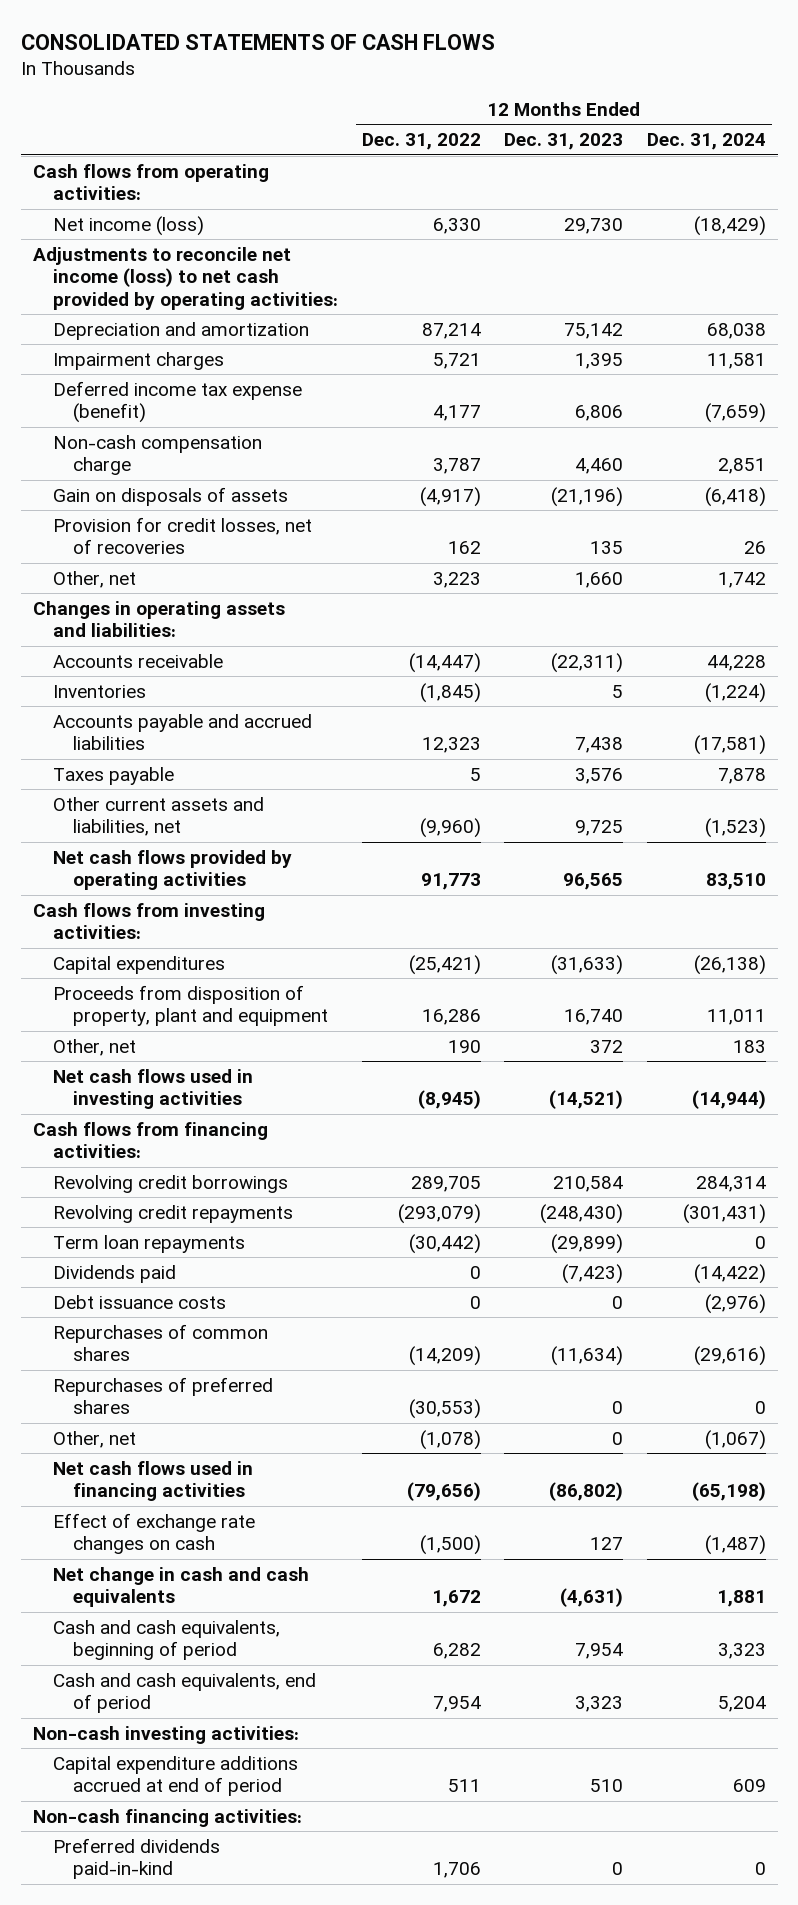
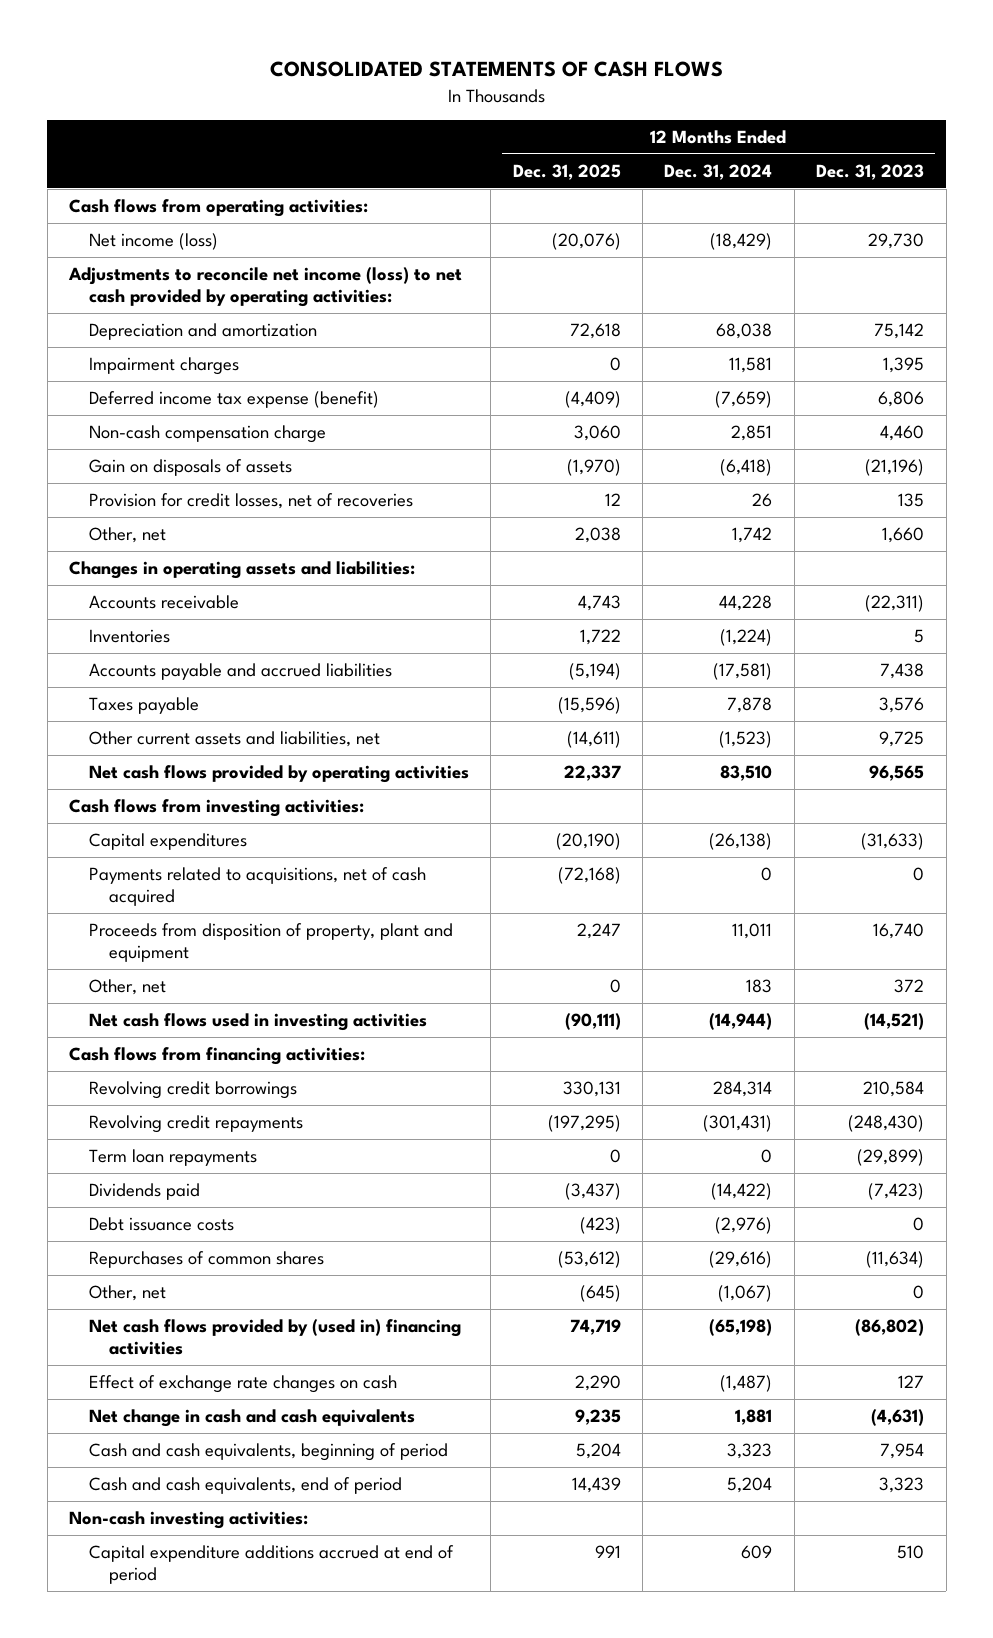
- | 12 Months Ended Dec. 31, 2022 | 12 Months Ended Dec. 31, 2023 | 12 Months Ended Dec. 31, 2024
+ | 12 Months Ended Dec. 31, 2025 | 12 Months Ended Dec. 31, 2024 | 12 Months Ended Dec. 31, 2023
+ Payments related to acquisitions, net of cash acquired | (72,168) | 0 | 0
- Repurchases of preferred shares | (30,553) | 0 | 0
- Net cash flows used in financing activities | (79,656) | (86,802) | (65,198)
+ Net cash flows provided by (used in) financing activities | 74,719 | (65,198) | (86,802)
- Non-cash financing activities:
- Preferred dividends paid-in-kind | 1,706 | 0 | 0

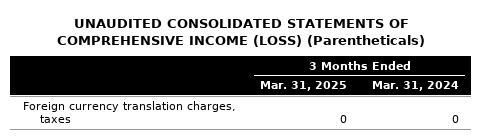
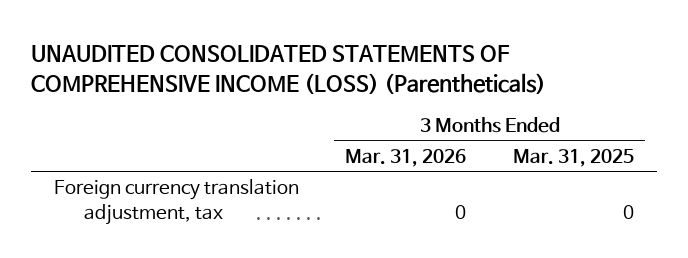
- | 3 Months Ended Mar. 31, 2025 | 3 Months Ended Mar. 31, 2024
+ | 3 Months Ended Mar. 31, 2026 | 3 Months Ended Mar. 31, 2025
- Foreign currency translation charges, taxes | 0 | 0
+ Foreign currency translation adjustment, tax | 0 | 0

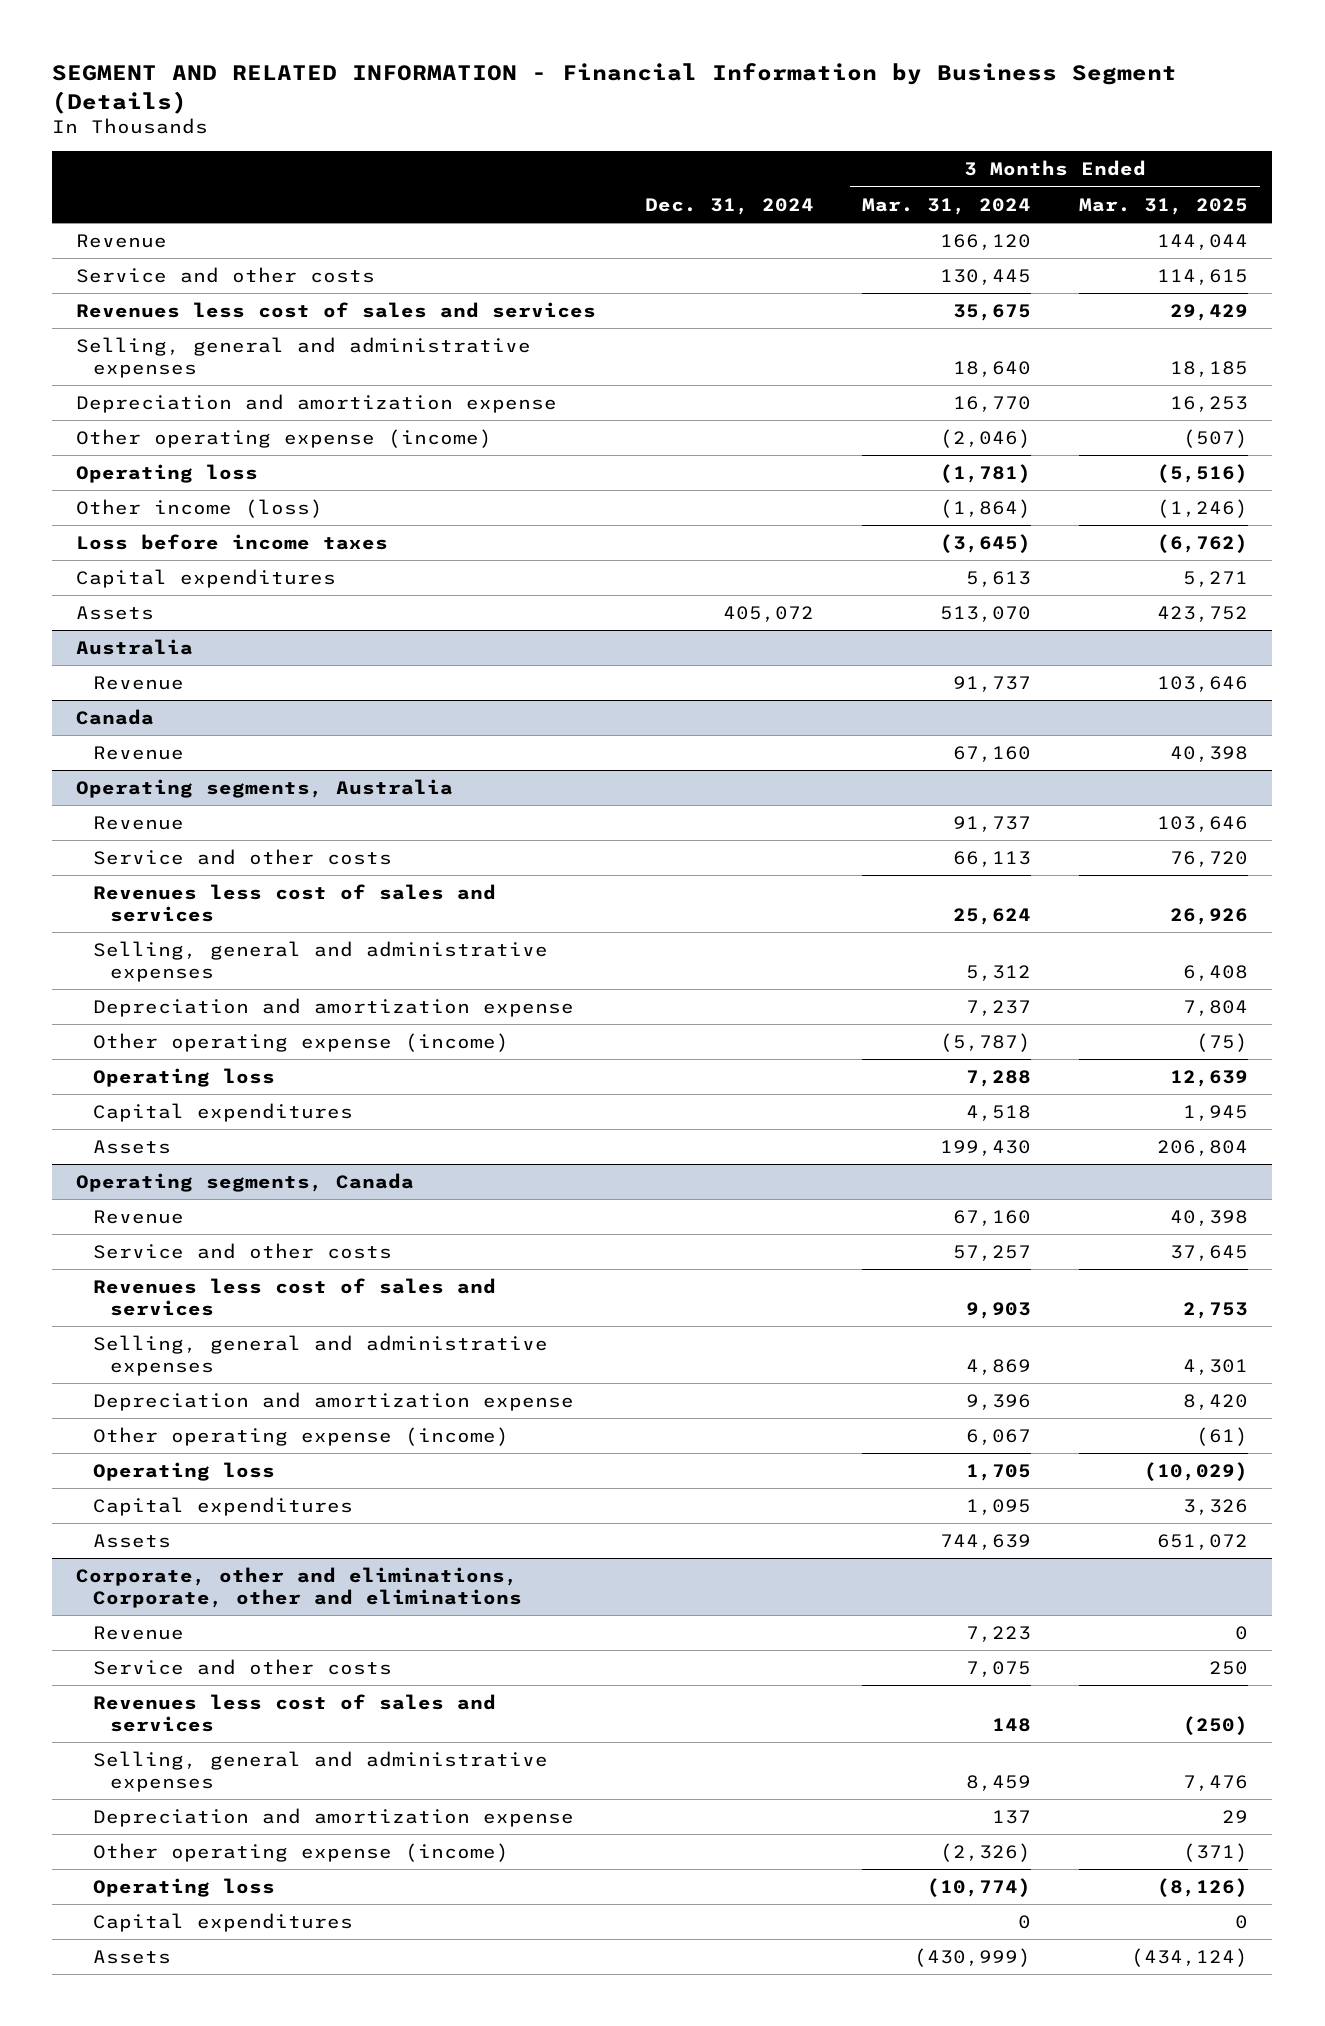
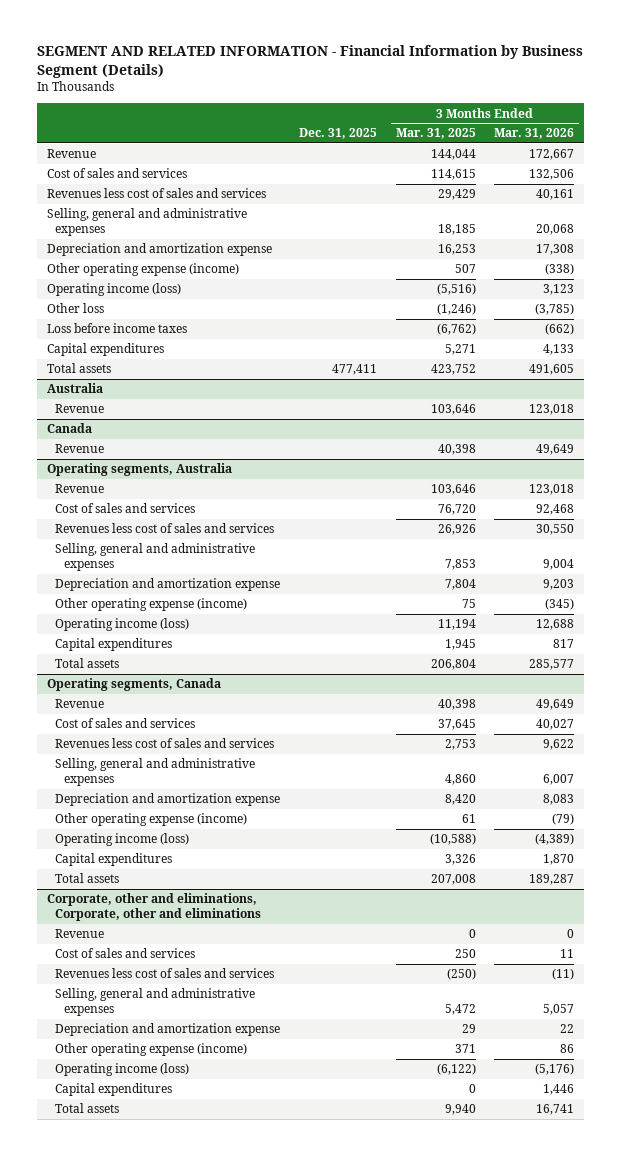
- | Dec. 31, 2024 | 3 Months Ended Mar. 31, 2024 | 3 Months Ended Mar. 31, 2025
+ | Dec. 31, 2025 | 3 Months Ended Mar. 31, 2025 | 3 Months Ended Mar. 31, 2026
- Service and other costs | | 130,445 | 114,615
+ Cost of sales and services | | 114,615 | 132,506
- Other operating expense (income) | | (2,046) | (507)
- Operating loss | | (1,781) | (5,516)
- Other income (loss) | | (1,864) | (1,246)
+ Other operating expense (income) | | 507 | (338)
+ Operating income (loss) | | (5,516) | 3,123
+ Other loss | | (1,246) | (3,785)
- Assets | 405,072 | 513,070 | 423,752
+ Total assets | 477,411 | 423,752 | 491,605
@ Operating segments, Australia
- Service and other costs | | 66,113 | 76,720
+ Cost of sales and services | | 76,720 | 92,468
- Selling, general and administrative expenses | | 5,312 | 6,408
+ Selling, general and administrative expenses | | 7,853 | 9,004
- Other operating expense (income) | | (5,787) | (75)
- Operating loss | | 7,288 | 12,639
+ Other operating expense (income) | | 75 | (345)
+ Operating income (loss) | | 11,194 | 12,688
- Assets | | 199,430 | 206,804
+ Total assets | | 206,804 | 285,577
@ Operating segments, Canada
- Service and other costs | | 57,257 | 37,645
+ Cost of sales and services | | 37,645 | 40,027
- Selling, general and administrative expenses | | 4,869 | 4,301
+ Selling, general and administrative expenses | | 4,860 | 6,007
- Other operating expense (income) | | 6,067 | (61)
- Operating loss | | 1,705 | (10,029)
+ Other operating expense (income) | | 61 | (79)
+ Operating income (loss) | | (10,588) | (4,389)
- Assets | | 744,639 | 651,072
+ Total assets | | 207,008 | 189,287
@ Corporate, other and eliminations, Corporate, other and eliminations
- Service and other costs | | 7,075 | 250
+ Cost of sales and services | | 250 | 11
- Selling, general and administrative expenses | | 8,459 | 7,476
+ Selling, general and administrative expenses | | 5,472 | 5,057
- Other operating expense (income) | | (2,326) | (371)
- Operating loss | | (10,774) | (8,126)
+ Other operating expense (income) | | 371 | 86
+ Operating income (loss) | | (6,122) | (5,176)
- Assets | | (430,999) | (434,124)
+ Total assets | | 9,940 | 16,741

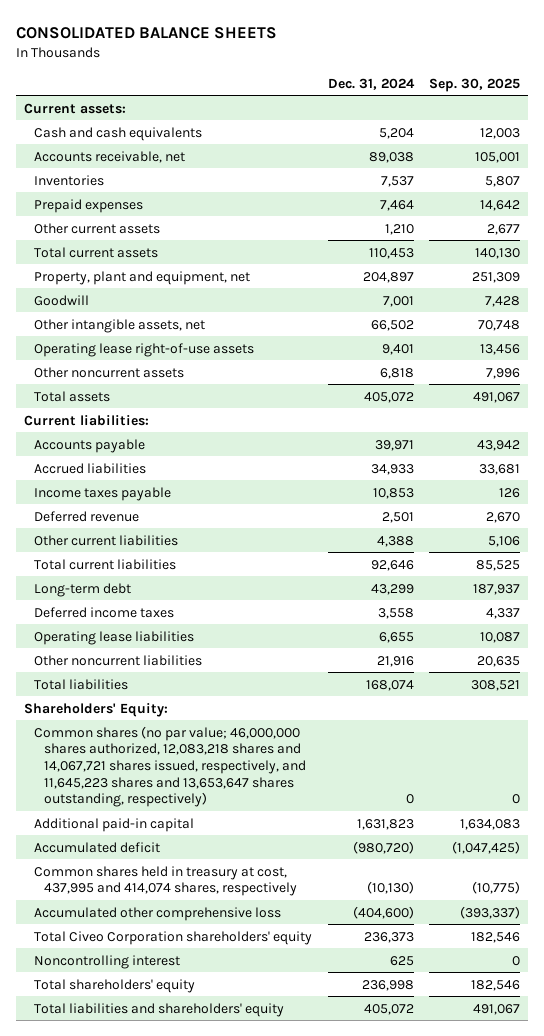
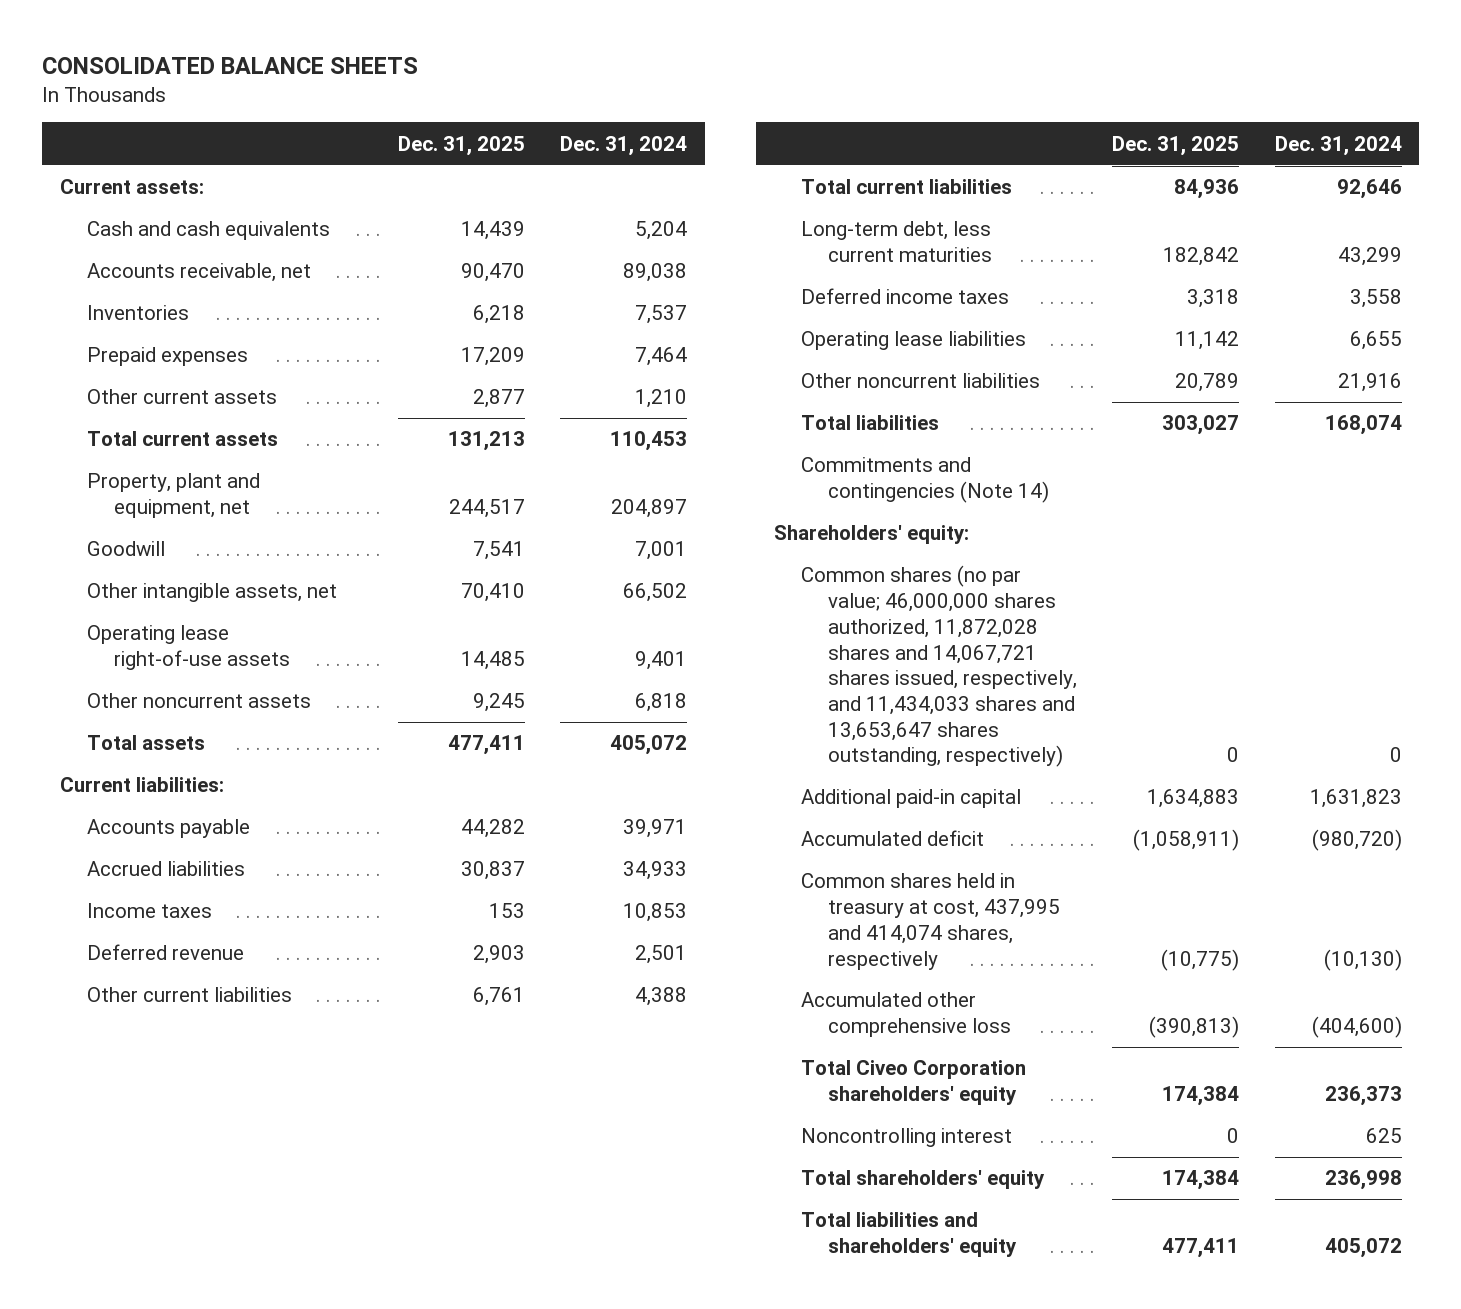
- | Dec. 31, 2024 | Sep. 30, 2025
+ | Dec. 31, 2025 | Dec. 31, 2024
- Income taxes payable | 10,853 | 126
+ Income taxes | 153 | 10,853
- Long-term debt | 43,299 | 187,937
+ Long-term debt, less current maturities | 182,842 | 43,299
- Shareholders' Equity:
- Common shares (no par value; 46,000,000 shares authorized, 12,083,218 shares and 14,067,721 shares issued, respectively, and 11,645,223 shares and 13,653,647 shares outstanding, respectively) | 0 | 0
+ Commitments and contingencies (Note 14)
+ Shareholders' equity:
+ Common shares (no par value; 46,000,000 shares authorized, 11,872,028 shares and 14,067,721 shares issued, respectively, and 11,434,033 shares and 13,653,647 shares outstanding, respectively) | 0 | 0

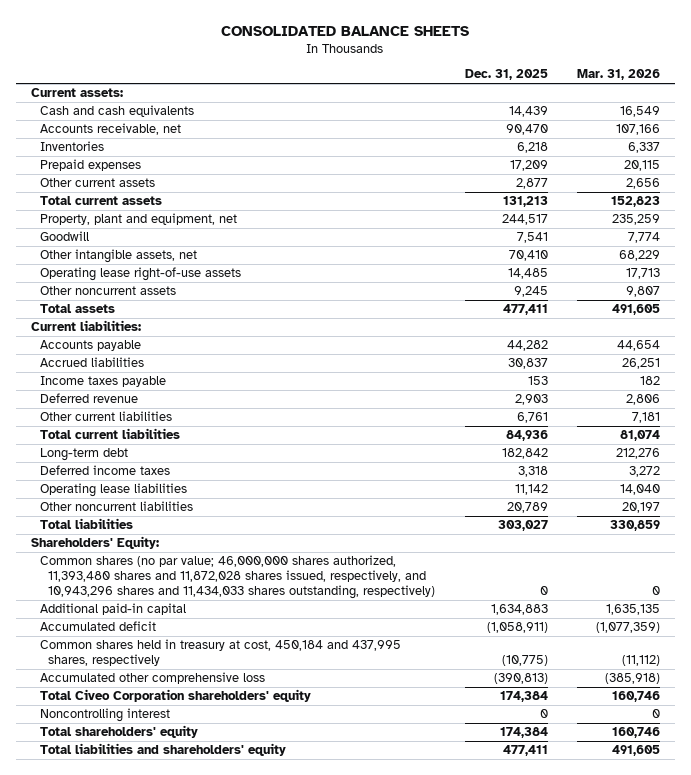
- | Dec. 31, 2025 | Dec. 31, 2024
+ | Dec. 31, 2025 | Mar. 31, 2026
- Income taxes | 153 | 10,853
+ Income taxes payable | 153 | 182
- Long-term debt, less current maturities | 182,842 | 43,299
+ Long-term debt | 182,842 | 212,276
- Commitments and contingencies (Note 14)
- Shareholders' equity:
- Common shares (no par value; 46,000,000 shares authorized, 11,872,028 shares and 14,067,721 shares issued, respectively, and 11,434,033 shares and 13,653,647 shares outstanding, respectively) | 0 | 0
+ Shareholders' Equity:
+ Common shares (no par value; 46,000,000 shares authorized, 11,393,480 shares and 11,872,028 shares issued, respectively, and 10,943,296 shares and 11,434,033 shares outstanding, respectively) | 0 | 0
- Common shares held in treasury at cost, 437,995 and 414,074 shares, respectively | (10,775) | (10,130)
+ Common shares held in treasury at cost, 450,184 and 437,995 shares, respectively | (10,775) | (11,112)

